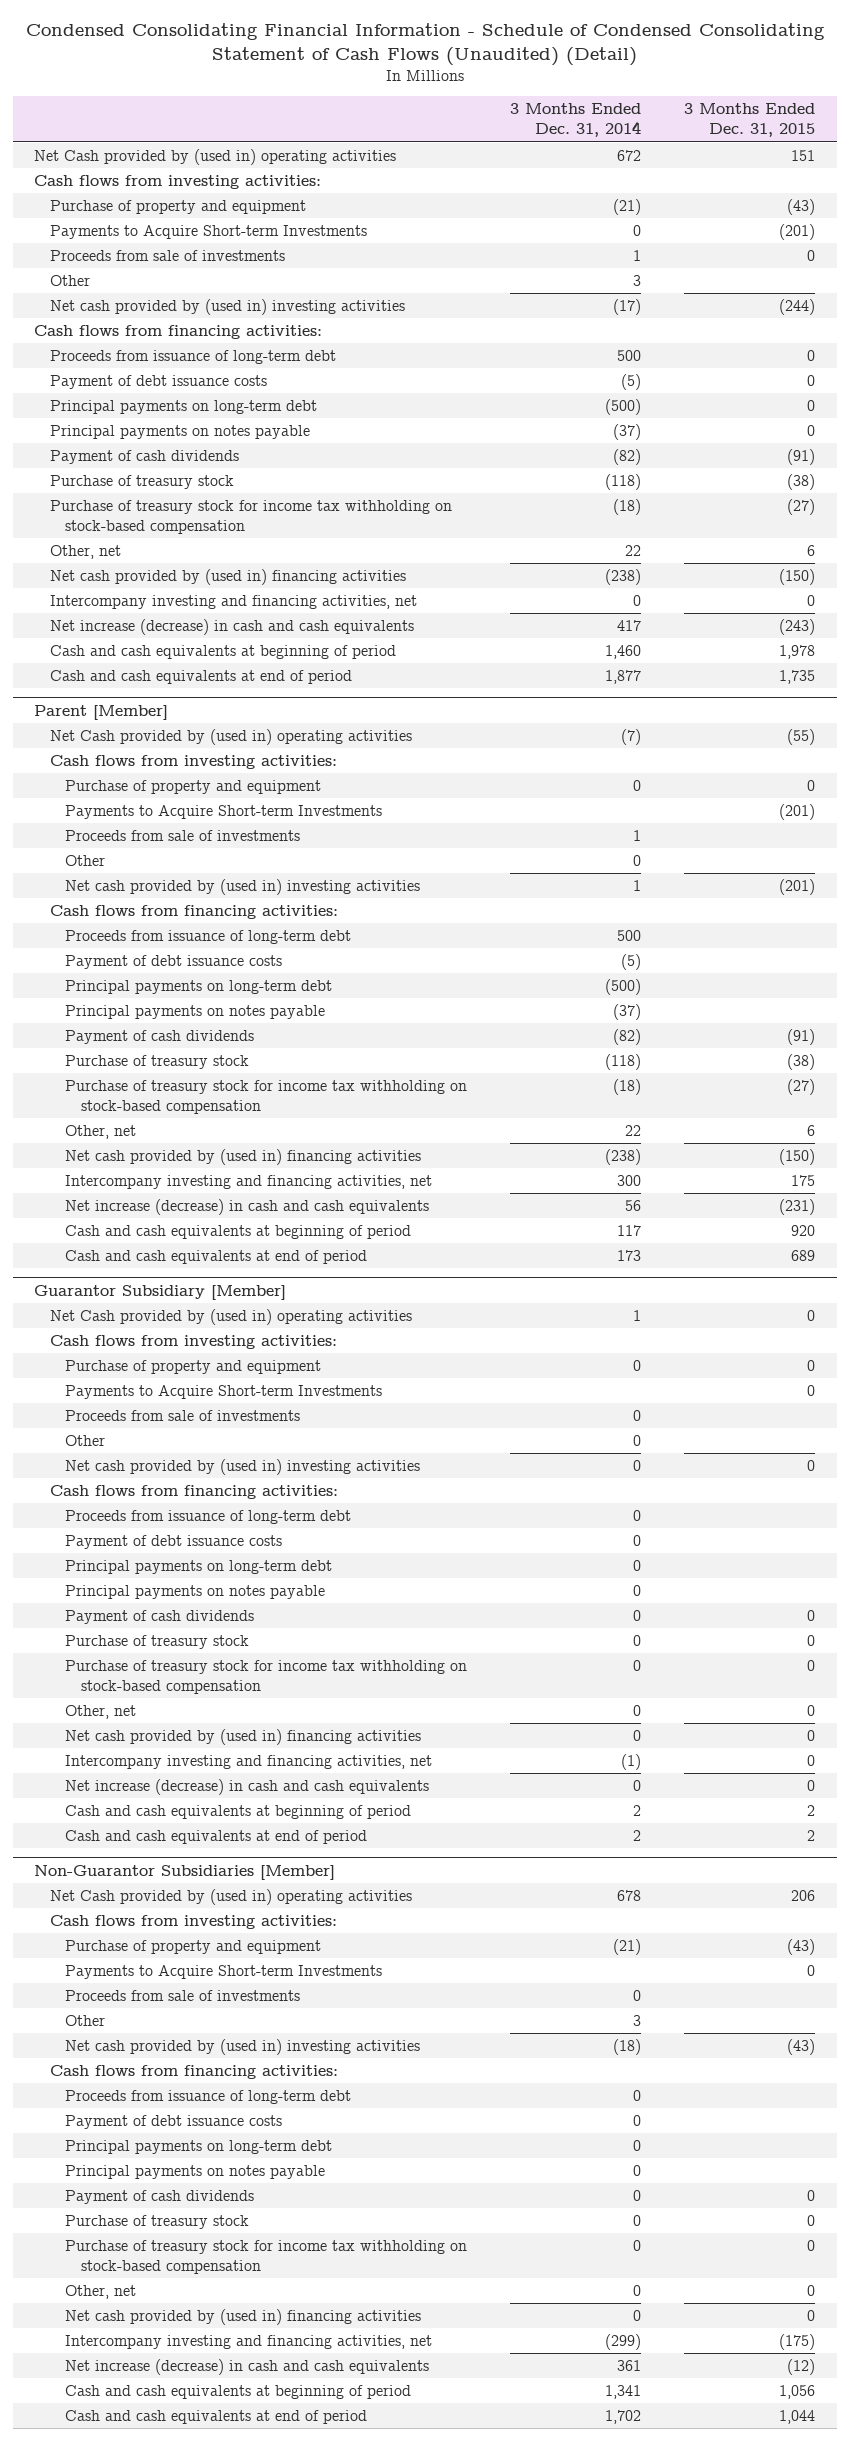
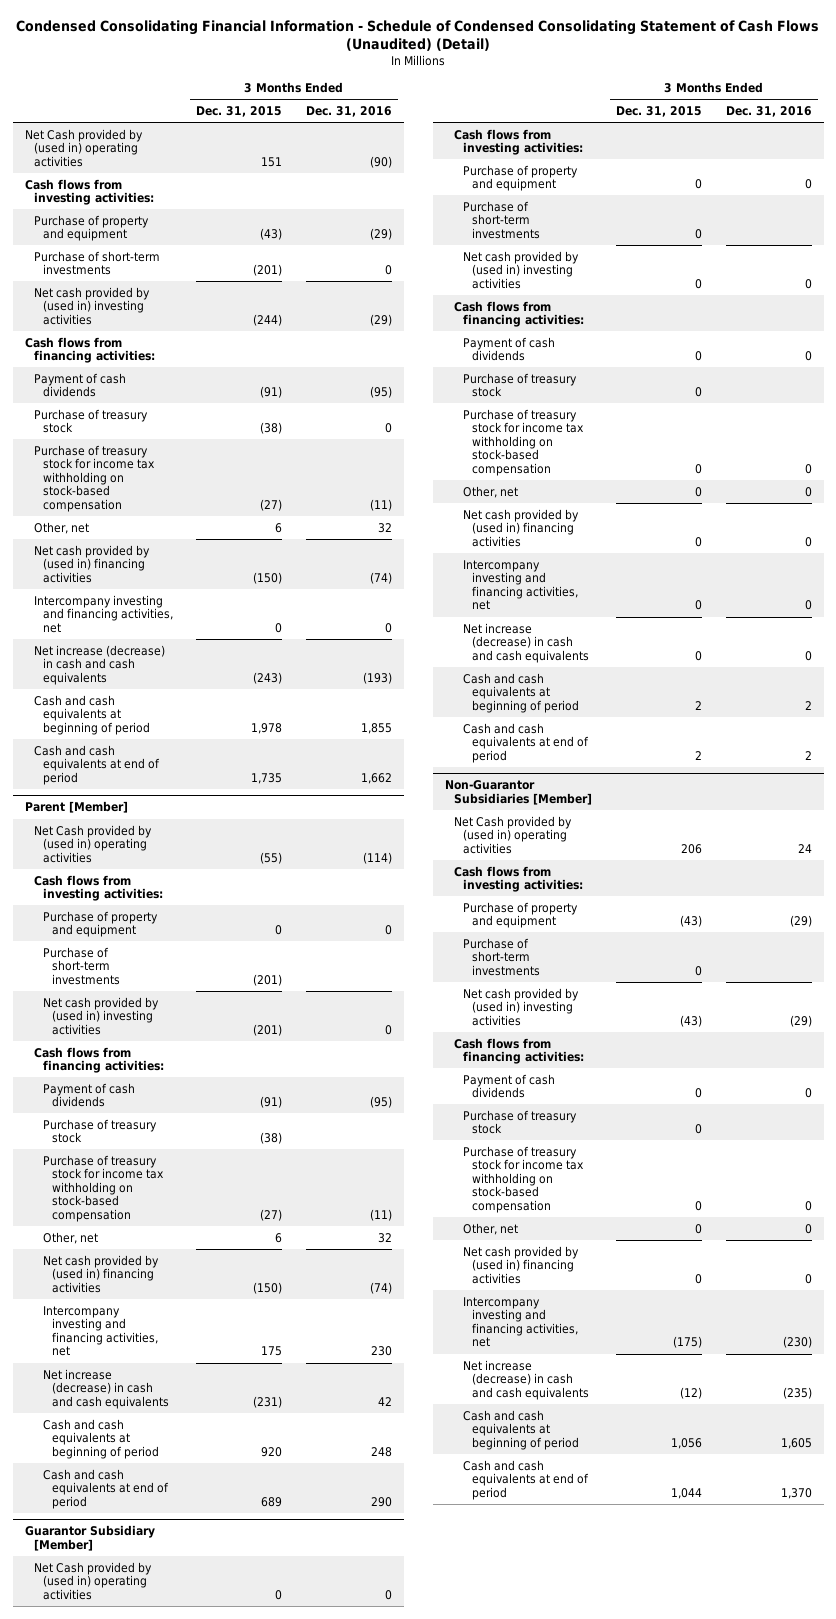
- | 3 Months Ended Dec. 31, 2014 | 3 Months Ended Dec. 31, 2015
+ | 3 Months Ended Dec. 31, 2015 | 3 Months Ended Dec. 31, 2016
- Payments to Acquire Short-term Investments | 0 | (201)
- Proceeds from sale of investments | 1 | 0
- Other | 3 |
+ Purchase of short-term investments | (201) | 0
- Proceeds from issuance of long-term debt | 500 | 0
- Payment of debt issuance costs | (5) | 0
- Principal payments on long-term debt | (500) | 0
- Principal payments on notes payable | (37) | 0
@ Parent [Member]
- Payments to Acquire Short-term Investments | | (201)
- Proceeds from sale of investments | 1 |
- Other | 0 |
+ Purchase of short-term investments | (201) |
- Proceeds from issuance of long-term debt | 500 |
- Payment of debt issuance costs | (5) |
- Principal payments on long-term debt | (500) |
- Principal payments on notes payable | (37) |
@ Guarantor Subsidiary [Member]
- Payments to Acquire Short-term Investments | | 0
- Proceeds from sale of investments | 0 |
- Other | 0 |
+ Purchase of short-term investments | 0 |
- Proceeds from issuance of long-term debt | 0 |
- Payment of debt issuance costs | 0 |
- Principal payments on long-term debt | 0 |
- Principal payments on notes payable | 0 |
@ Non-Guarantor Subsidiaries [Member]
- Payments to Acquire Short-term Investments | | 0
- Proceeds from sale of investments | 0 |
- Other | 3 |
+ Purchase of short-term investments | 0 |
- Proceeds from issuance of long-term debt | 0 |
- Payment of debt issuance costs | 0 |
- Principal payments on long-term debt | 0 |
- Principal payments on notes payable | 0 |

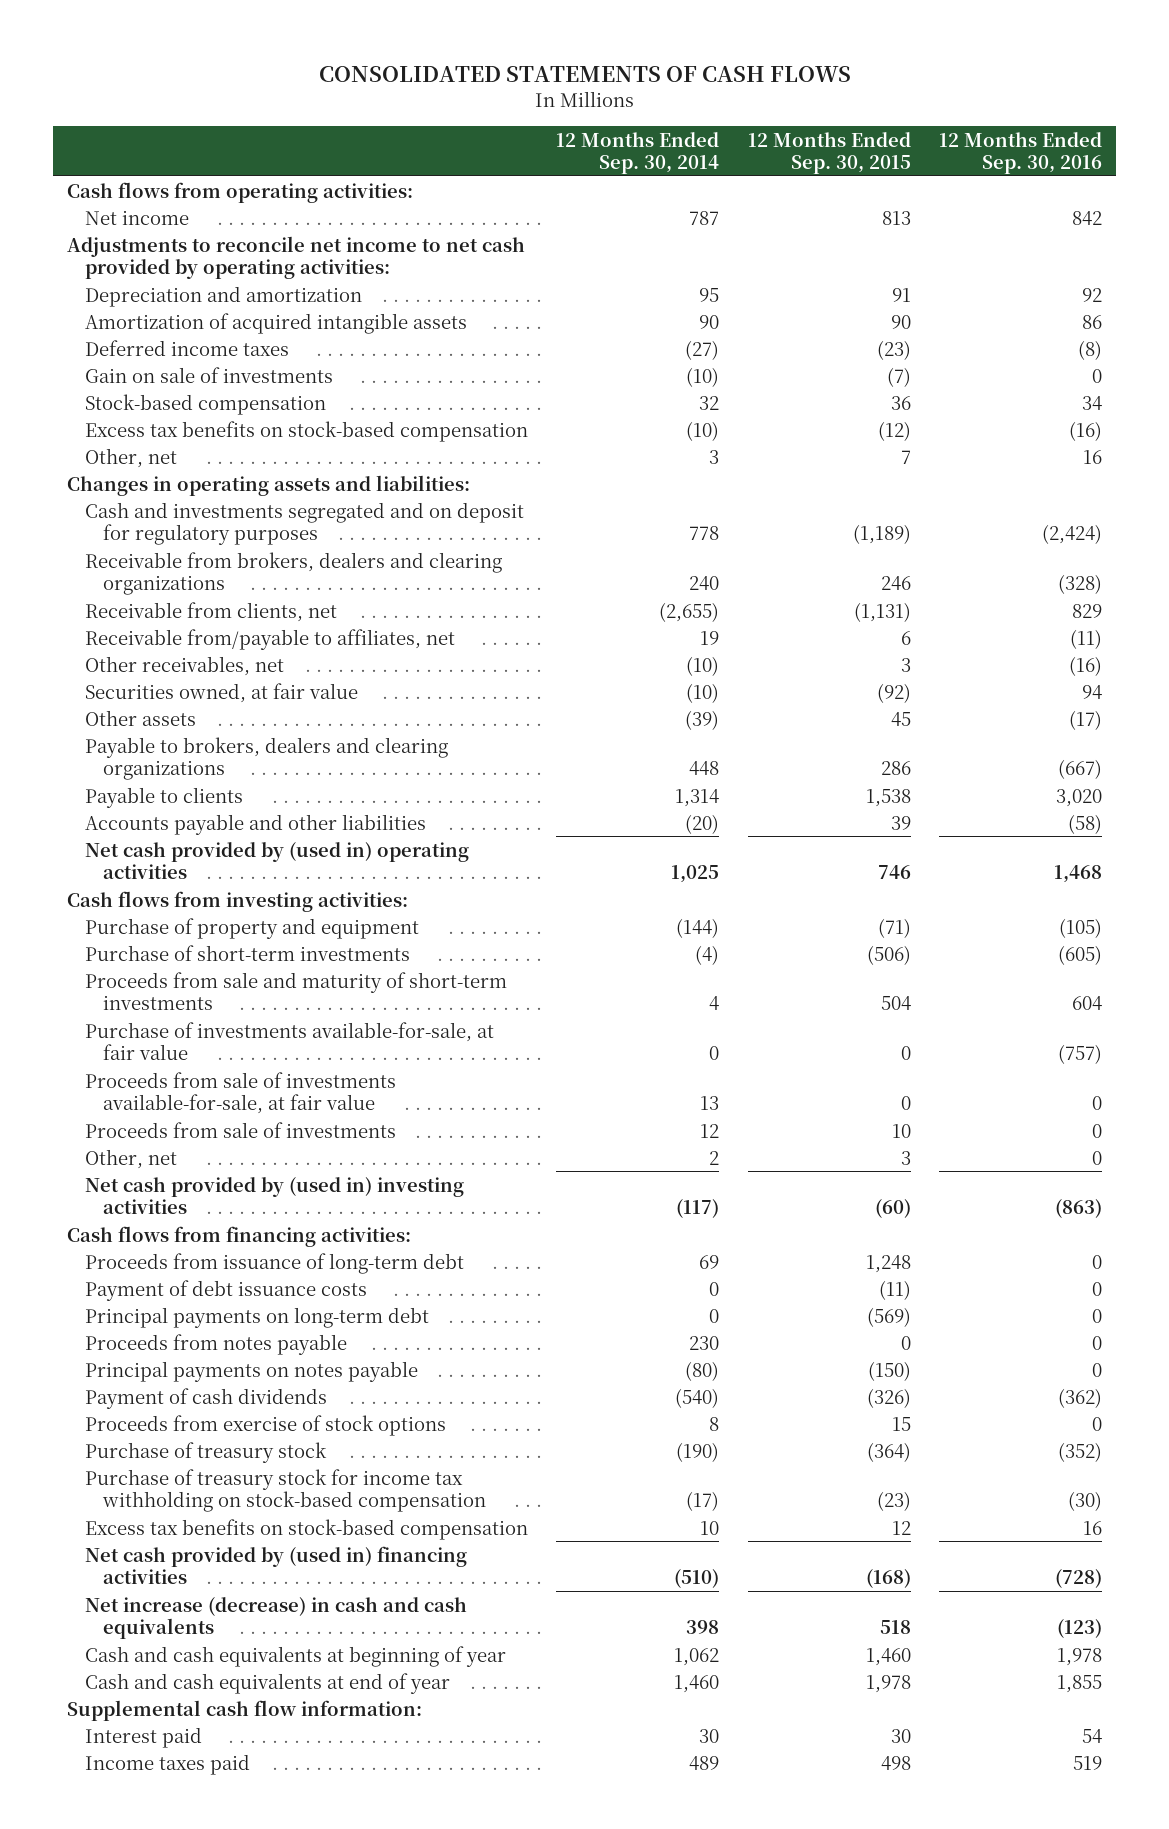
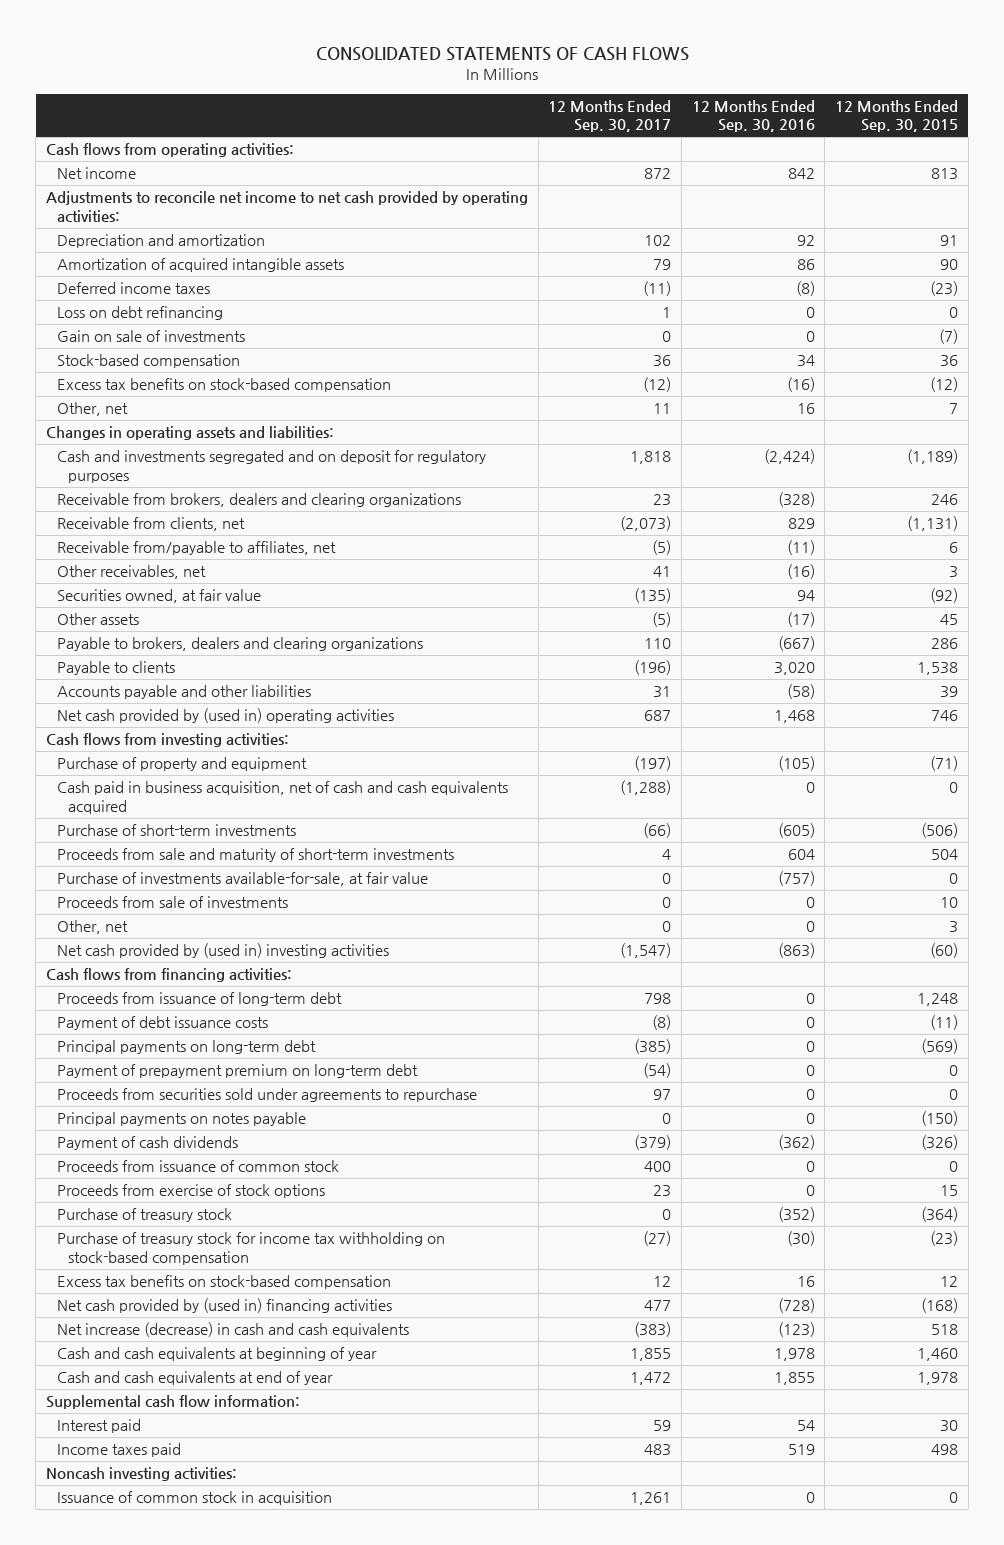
- | 12 Months Ended Sep. 30, 2014 | 12 Months Ended Sep. 30, 2015 | 12 Months Ended Sep. 30, 2016
+ | 12 Months Ended Sep. 30, 2017 | 12 Months Ended Sep. 30, 2016 | 12 Months Ended Sep. 30, 2015
+ Loss on debt refinancing | 1 | 0 | 0
+ Cash paid in business acquisition, net of cash and cash equivalents acquired | (1,288) | 0 | 0
- Proceeds from sale of investments available-for-sale, at fair value | 13 | 0 | 0
- Proceeds from notes payable | 230 | 0 | 0
+ Payment of prepayment premium on long-term debt | (54) | 0 | 0
+ Proceeds from securities sold under agreements to repurchase | 97 | 0 | 0
+ Proceeds from issuance of common stock | 400 | 0 | 0
+ Noncash investing activities:
+ Issuance of common stock in acquisition | 1,261 | 0 | 0

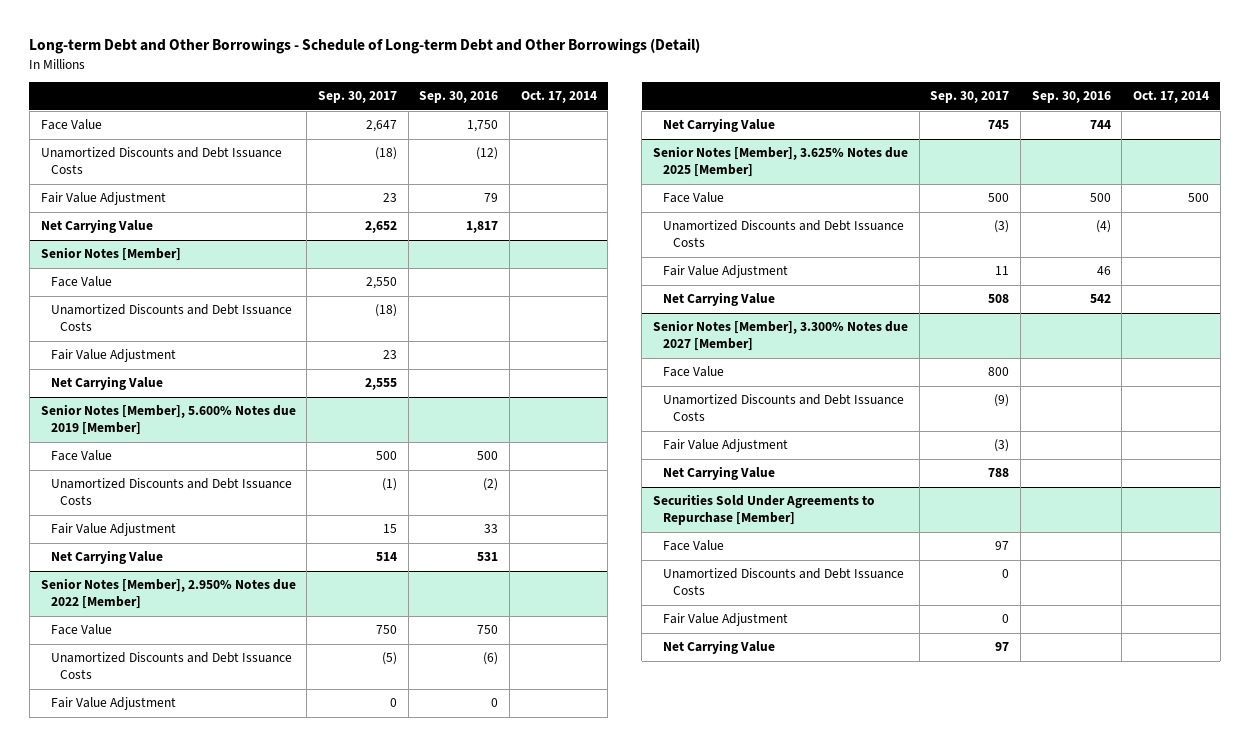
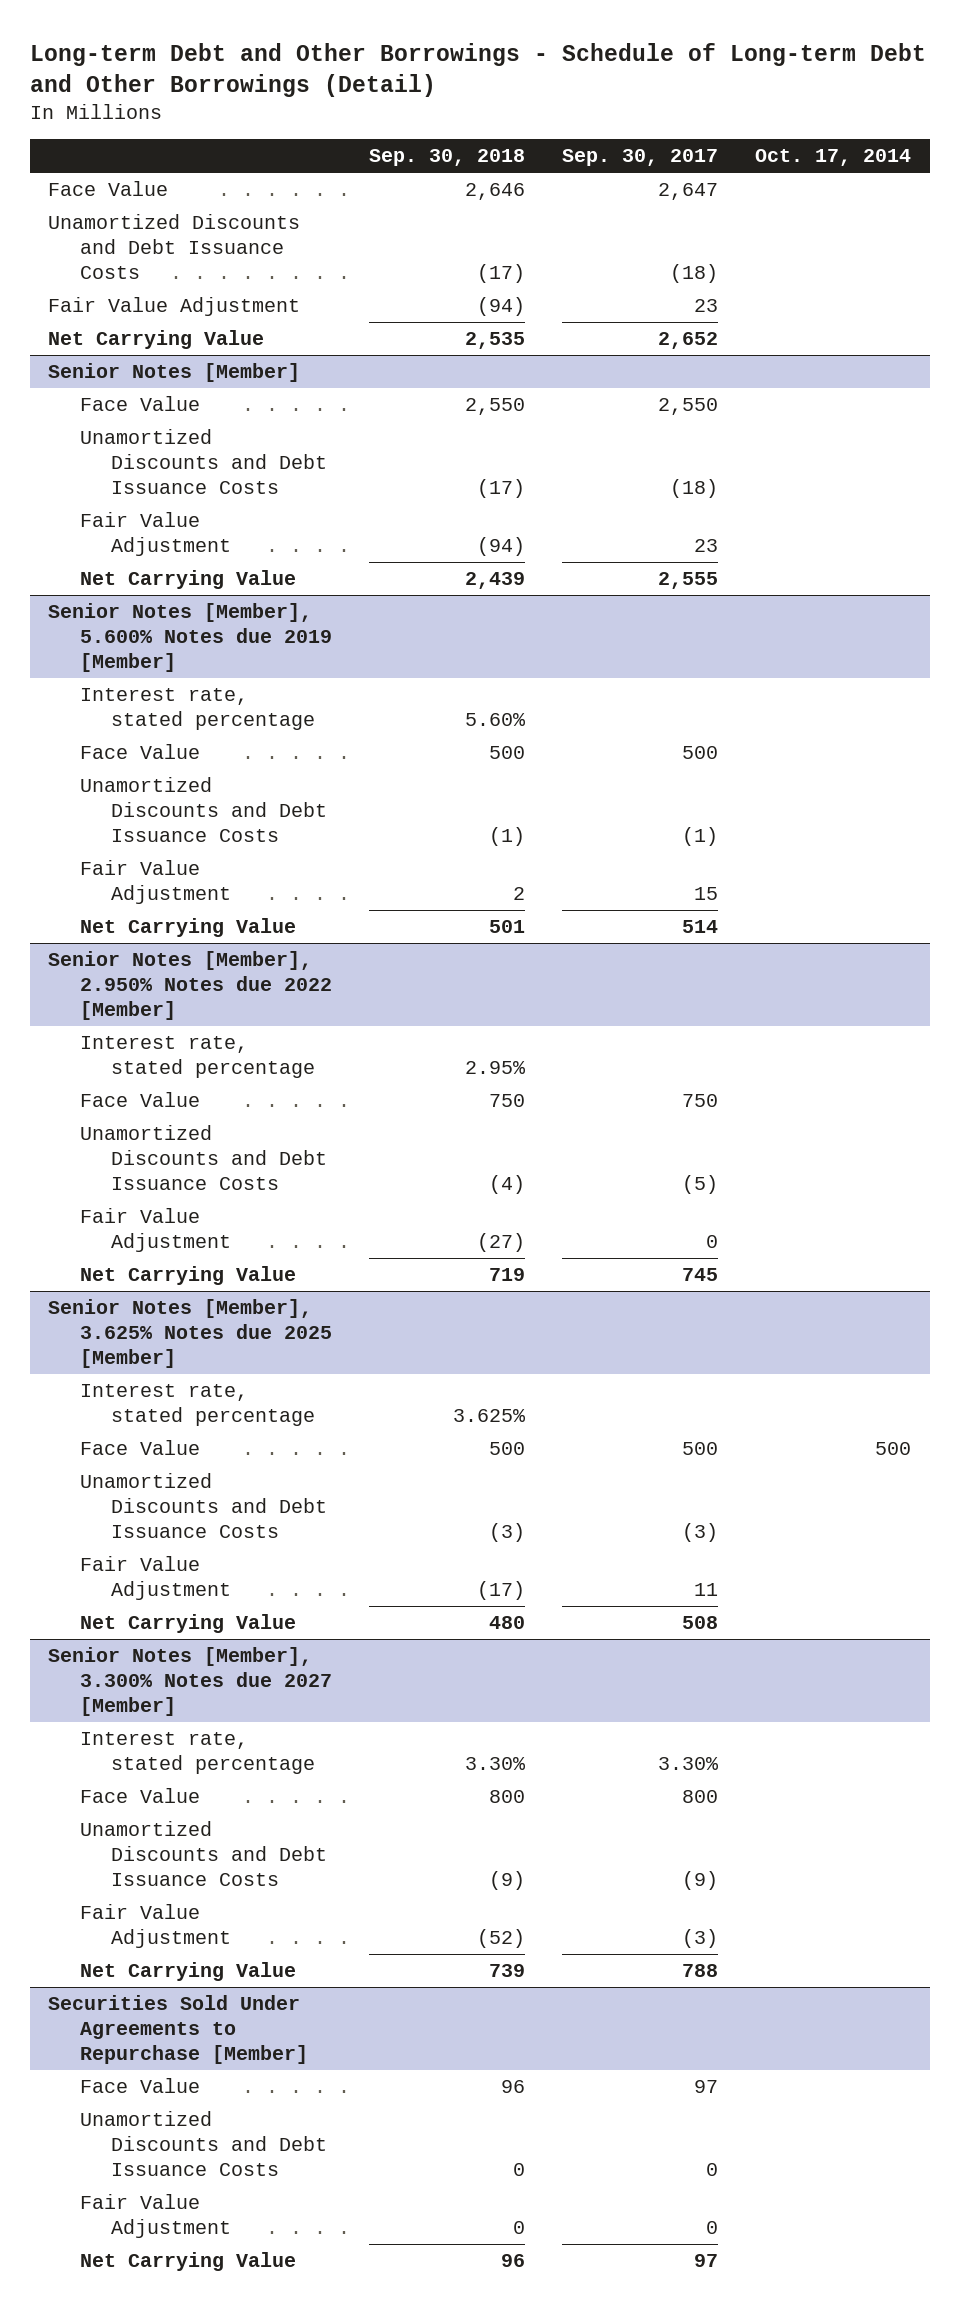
- | Sep. 30, 2017 | Sep. 30, 2016 | Oct. 17, 2014
+ | Sep. 30, 2018 | Sep. 30, 2017 | Oct. 17, 2014
@ Senior Notes [Member], 5.600% Notes due 2019 [Member]
+ Interest rate, stated percentage | 5.60% | |
@ Senior Notes [Member], 2.950% Notes due 2022 [Member]
+ Interest rate, stated percentage | 2.95% | |
@ Senior Notes [Member], 3.625% Notes due 2025 [Member]
+ Interest rate, stated percentage | 3.625% | |
@ Senior Notes [Member], 3.300% Notes due 2027 [Member]
+ Interest rate, stated percentage | 3.30% | 3.30% |

